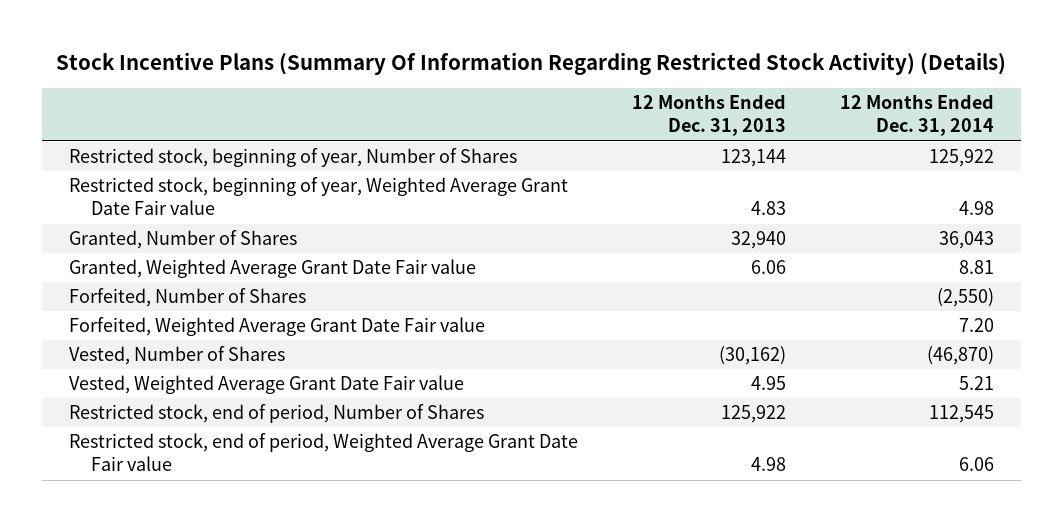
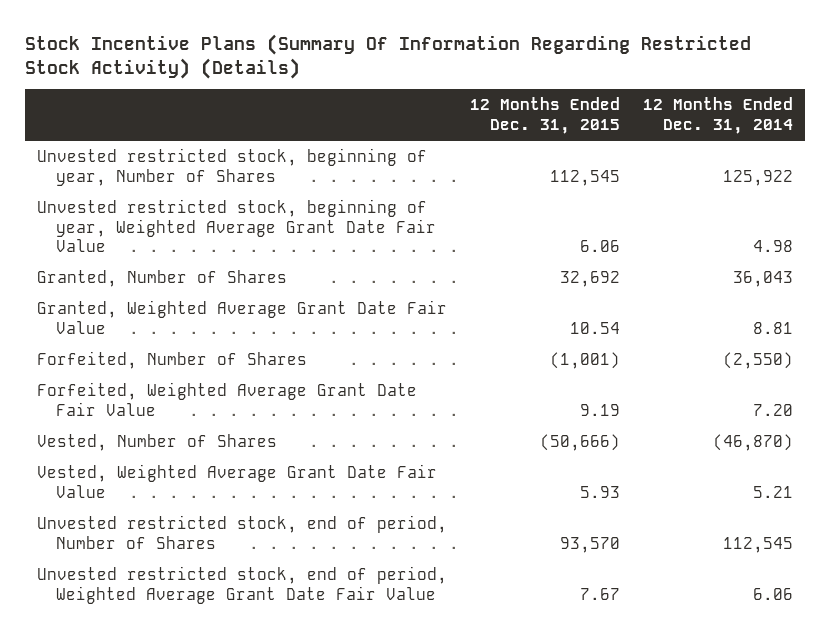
- | 12 Months Ended Dec. 31, 2013 | 12 Months Ended Dec. 31, 2014
+ | 12 Months Ended Dec. 31, 2015 | 12 Months Ended Dec. 31, 2014
- Restricted stock, beginning of year, Number of Shares | 123,144 | 125,922
- Restricted stock, beginning of year, Weighted Average Grant Date Fair value | 4.83 | 4.98
+ Unvested restricted stock, beginning of year, Number of Shares | 112,545 | 125,922
+ Unvested restricted stock, beginning of year, Weighted Average Grant Date Fair Value | 6.06 | 4.98
- Granted, Weighted Average Grant Date Fair value | 6.06 | 8.81
+ Granted, Weighted Average Grant Date Fair Value | 10.54 | 8.81
- Forfeited, Weighted Average Grant Date Fair value | | 7.20
+ Forfeited, Weighted Average Grant Date Fair Value | 9.19 | 7.20
- Vested, Weighted Average Grant Date Fair value | 4.95 | 5.21
- Restricted stock, end of period, Number of Shares | 125,922 | 112,545
- Restricted stock, end of period, Weighted Average Grant Date Fair value | 4.98 | 6.06
+ Vested, Weighted Average Grant Date Fair Value | 5.93 | 5.21
+ Unvested restricted stock, end of period, Number of Shares | 93,570 | 112,545
+ Unvested restricted stock, end of period, Weighted Average Grant Date Fair Value | 7.67 | 6.06

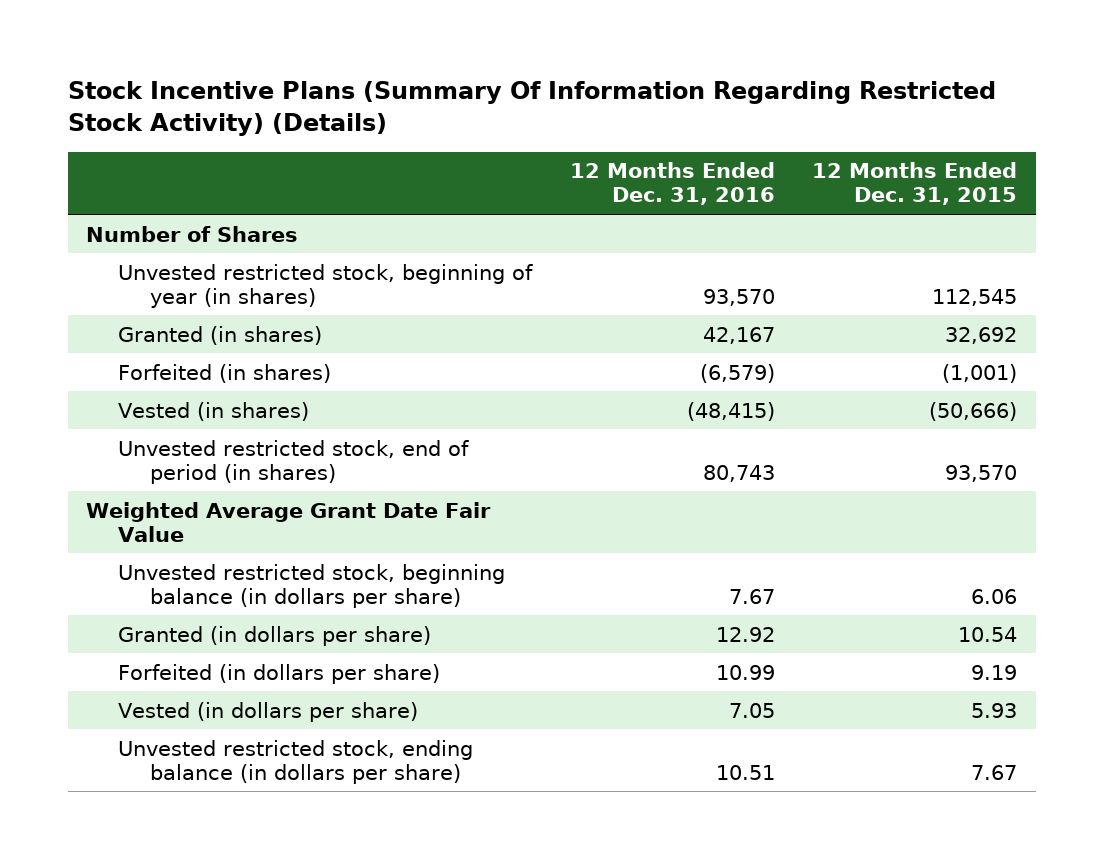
- | 12 Months Ended Dec. 31, 2015 | 12 Months Ended Dec. 31, 2014
+ | 12 Months Ended Dec. 31, 2016 | 12 Months Ended Dec. 31, 2015
- Unvested restricted stock, beginning of year, Number of Shares | 112,545 | 125,922
- Unvested restricted stock, beginning of year, Weighted Average Grant Date Fair Value | 6.06 | 4.98
- Granted, Number of Shares | 32,692 | 36,043
- Granted, Weighted Average Grant Date Fair Value | 10.54 | 8.81
- Forfeited, Number of Shares | (1,001) | (2,550)
- Forfeited, Weighted Average Grant Date Fair Value | 9.19 | 7.20
- Vested, Number of Shares | (50,666) | (46,870)
- Vested, Weighted Average Grant Date Fair Value | 5.93 | 5.21
- Unvested restricted stock, end of period, Number of Shares | 93,570 | 112,545
- Unvested restricted stock, end of period, Weighted Average Grant Date Fair Value | 7.67 | 6.06
+ Number of Shares
+ Unvested restricted stock, beginning of year (in shares) | 93,570 | 112,545
+ Granted (in shares) | 42,167 | 32,692
+ Forfeited (in shares) | (6,579) | (1,001)
+ Vested (in shares) | (48,415) | (50,666)
+ Unvested restricted stock, end of period (in shares) | 80,743 | 93,570
+ Weighted Average Grant Date Fair Value
+ Unvested restricted stock, beginning balance (in dollars per share) | 7.67 | 6.06
+ Granted (in dollars per share) | 12.92 | 10.54
+ Forfeited (in dollars per share) | 10.99 | 9.19
+ Vested (in dollars per share) | 7.05 | 5.93
+ Unvested restricted stock, ending balance (in dollars per share) | 10.51 | 7.67

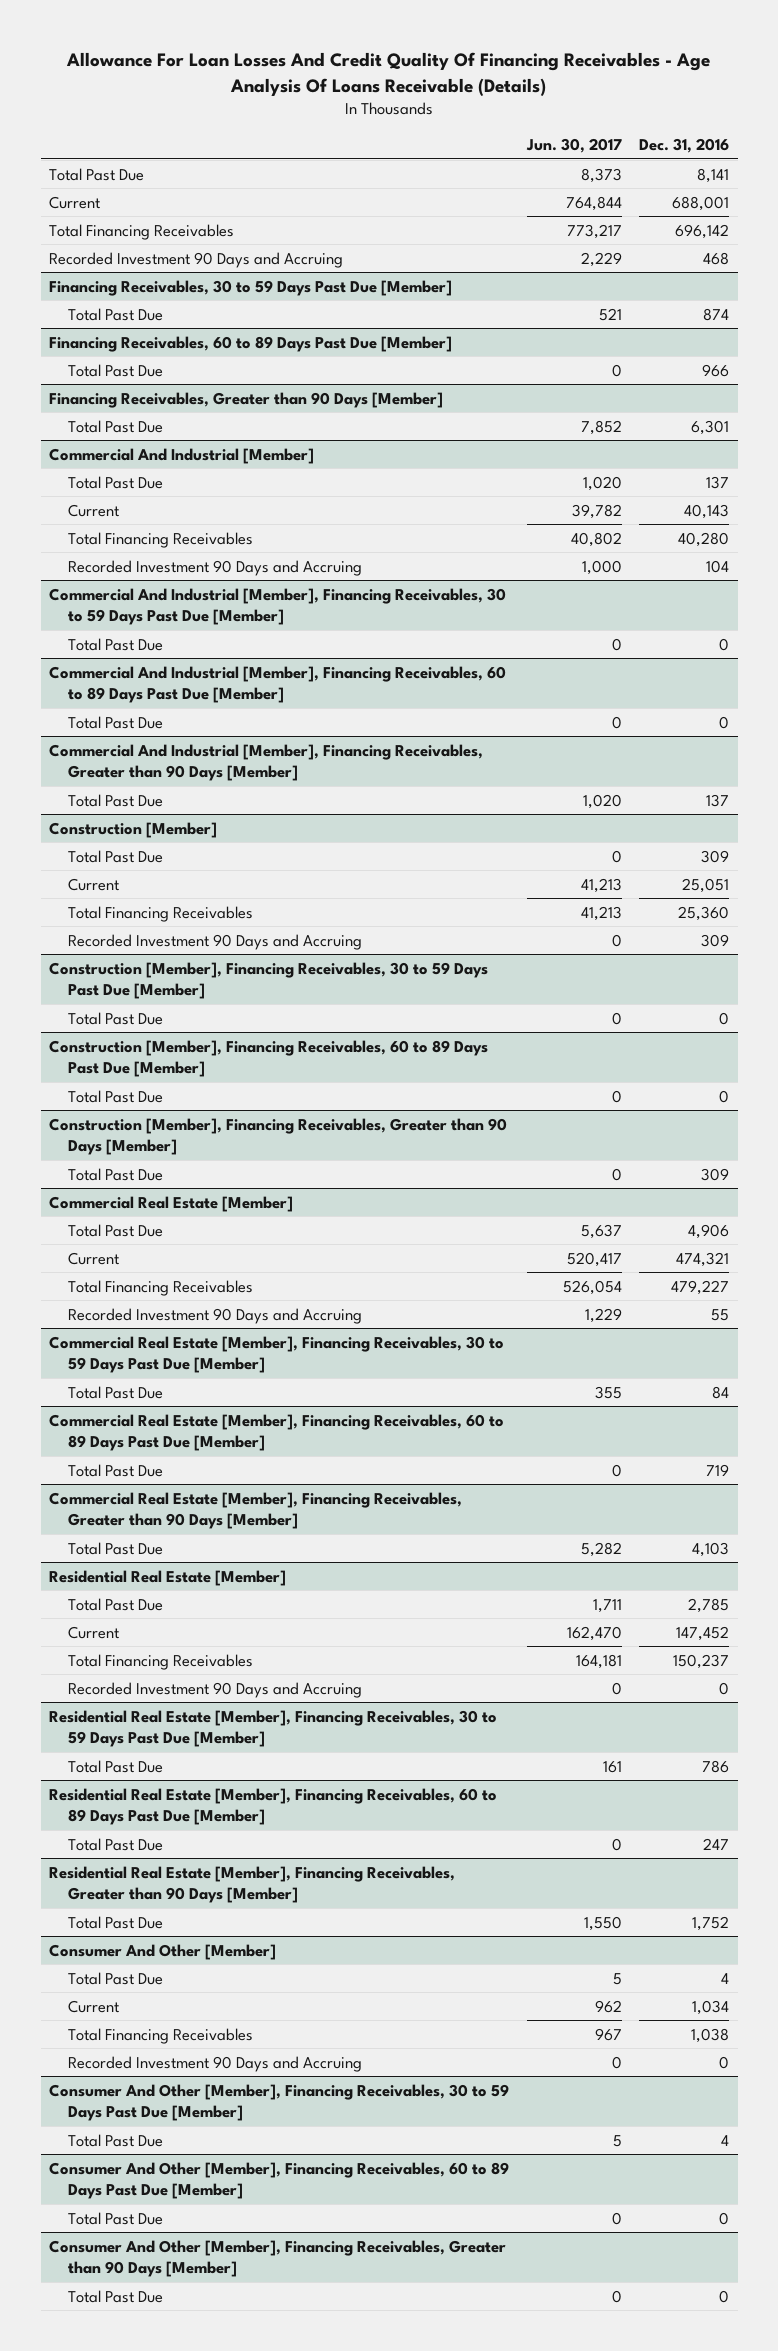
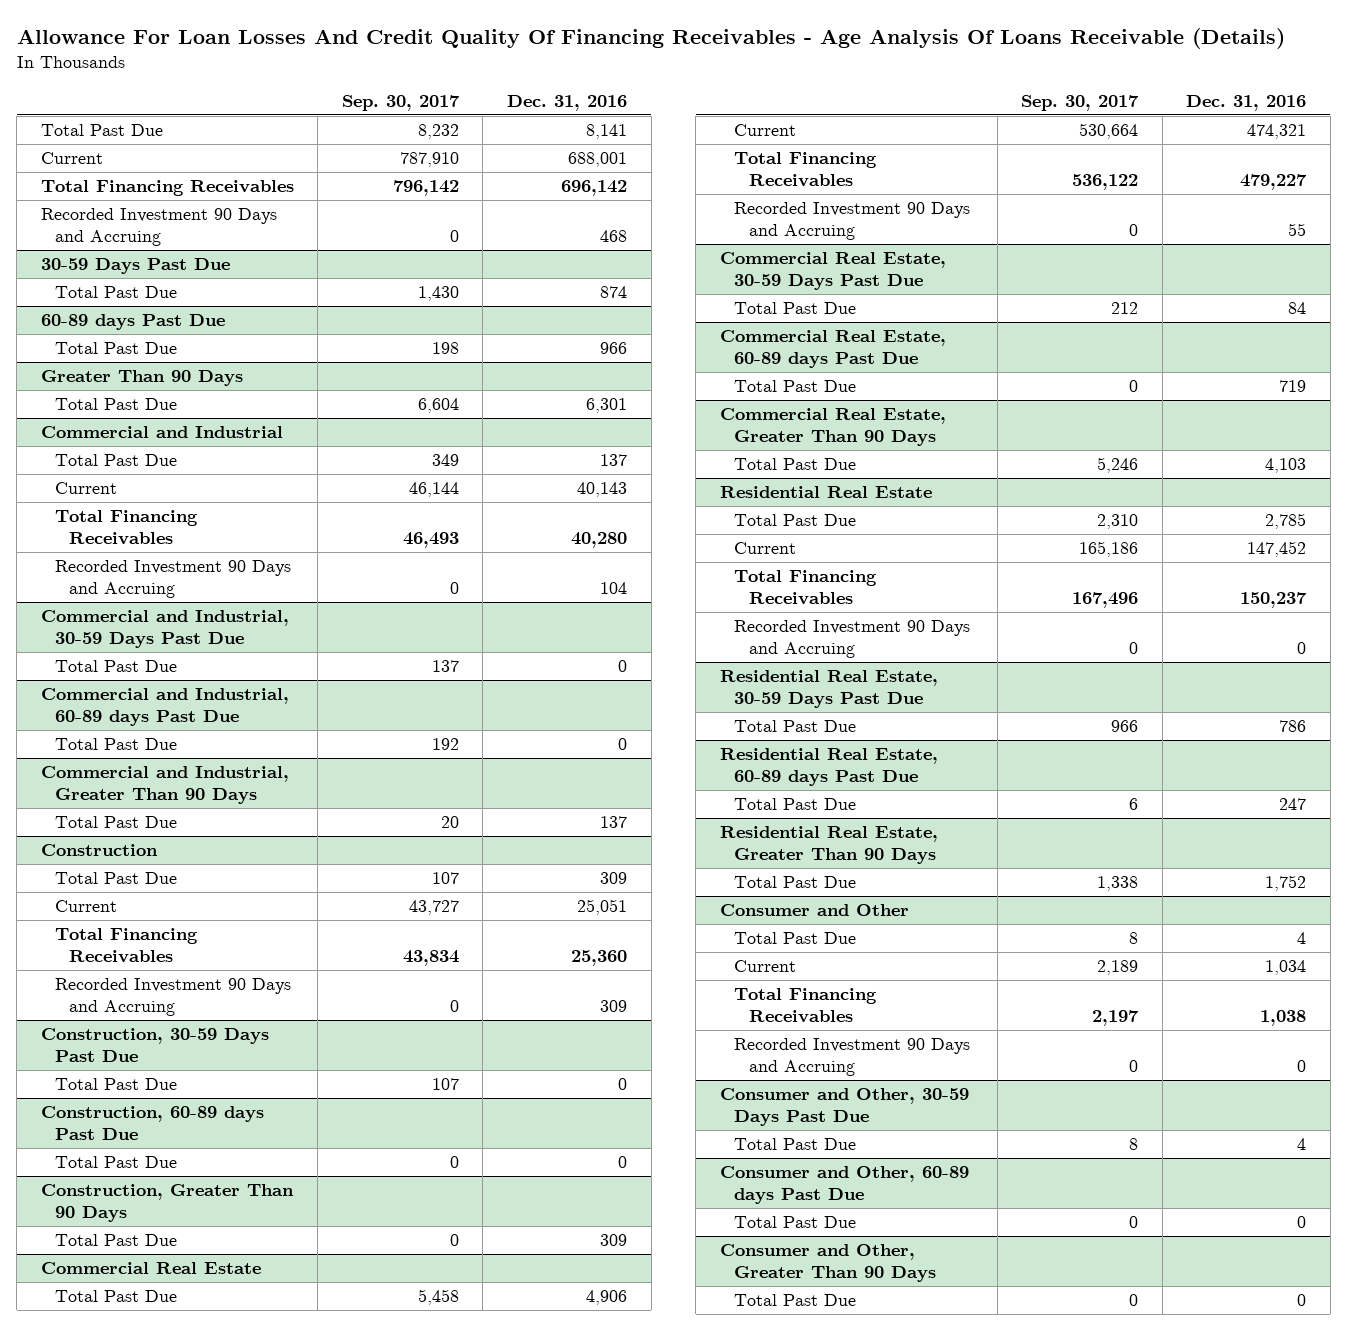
- | Jun. 30, 2017 | Dec. 31, 2016
+ | Sep. 30, 2017 | Dec. 31, 2016
- Financing Receivables, 30 to 59 Days Past Due [Member]
+ 30-59 Days Past Due
- Financing Receivables, 60 to 89 Days Past Due [Member]
+ 60-89 days Past Due
- Financing Receivables, Greater than 90 Days [Member]
+ Greater Than 90 Days
- Commercial And Industrial [Member]
+ Commercial and Industrial
- Commercial And Industrial [Member], Financing Receivables, 30 to 59 Days Past Due [Member]
+ Commercial and Industrial, 30-59 Days Past Due
- Commercial And Industrial [Member], Financing Receivables, 60 to 89 Days Past Due [Member]
+ Commercial and Industrial, 60-89 days Past Due
- Commercial And Industrial [Member], Financing Receivables, Greater than 90 Days [Member]
+ Commercial and Industrial, Greater Than 90 Days
- Construction [Member]
+ Construction
- Construction [Member], Financing Receivables, 30 to 59 Days Past Due [Member]
+ Construction, 30-59 Days Past Due
- Construction [Member], Financing Receivables, 60 to 89 Days Past Due [Member]
+ Construction, 60-89 days Past Due
- Construction [Member], Financing Receivables, Greater than 90 Days [Member]
+ Construction, Greater Than 90 Days
- Commercial Real Estate [Member]
+ Commercial Real Estate
- Commercial Real Estate [Member], Financing Receivables, 30 to 59 Days Past Due [Member]
+ Commercial Real Estate, 30-59 Days Past Due
- Commercial Real Estate [Member], Financing Receivables, 60 to 89 Days Past Due [Member]
+ Commercial Real Estate, 60-89 days Past Due
- Commercial Real Estate [Member], Financing Receivables, Greater than 90 Days [Member]
+ Commercial Real Estate, Greater Than 90 Days
- Residential Real Estate [Member]
+ Residential Real Estate
- Residential Real Estate [Member], Financing Receivables, 30 to 59 Days Past Due [Member]
+ Residential Real Estate, 30-59 Days Past Due
- Residential Real Estate [Member], Financing Receivables, 60 to 89 Days Past Due [Member]
+ Residential Real Estate, 60-89 days Past Due
- Residential Real Estate [Member], Financing Receivables, Greater than 90 Days [Member]
+ Residential Real Estate, Greater Than 90 Days
- Consumer And Other [Member]
+ Consumer and Other
- Consumer And Other [Member], Financing Receivables, 30 to 59 Days Past Due [Member]
+ Consumer and Other, 30-59 Days Past Due
- Consumer And Other [Member], Financing Receivables, 60 to 89 Days Past Due [Member]
+ Consumer and Other, 60-89 days Past Due
- Consumer And Other [Member], Financing Receivables, Greater than 90 Days [Member]
+ Consumer and Other, Greater Than 90 Days

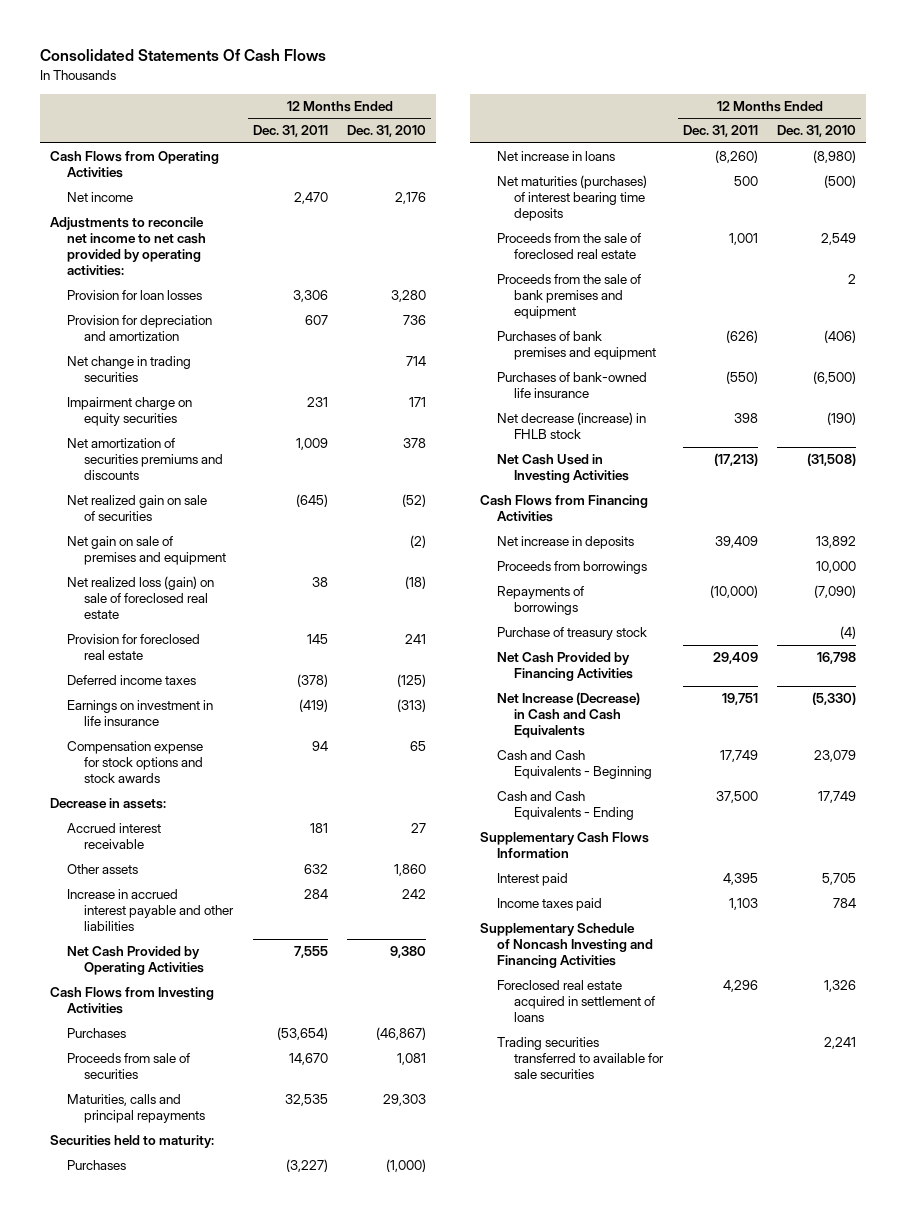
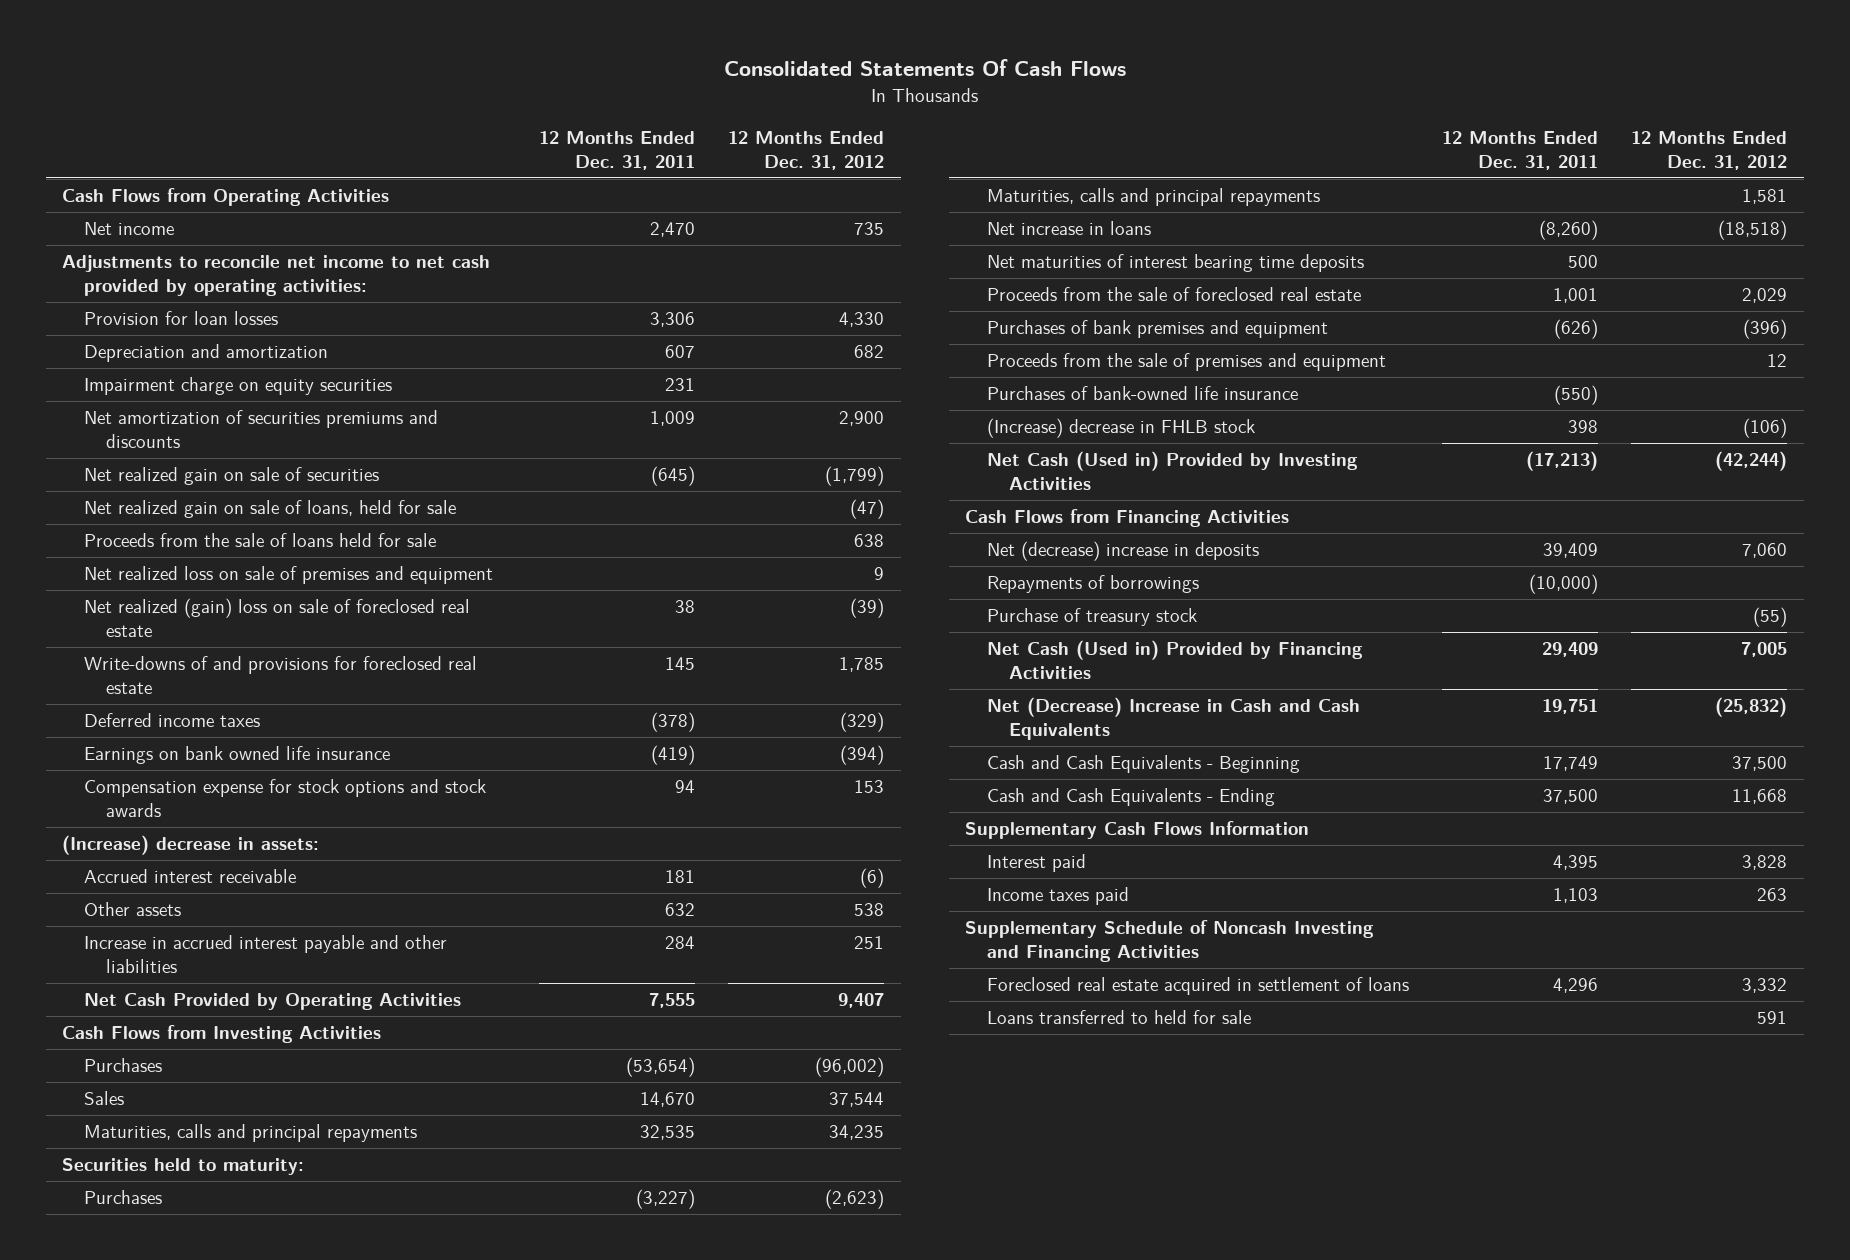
- | 12 Months Ended Dec. 31, 2011 | 12 Months Ended Dec. 31, 2010
+ | 12 Months Ended Dec. 31, 2011 | 12 Months Ended Dec. 31, 2012
- Provision for depreciation and amortization | 607 | 736
- Net change in trading securities | | 714
+ Depreciation and amortization | 607 | 682
- Net gain on sale of premises and equipment | | (2)
- Net realized loss (gain) on sale of foreclosed real estate | 38 | (18)
- Provision for foreclosed real estate | 145 | 241
+ Net realized gain on sale of loans, held for sale | | (47)
+ Proceeds from the sale of loans held for sale | | 638
+ Net realized loss on sale of premises and equipment | | 9
+ Net realized (gain) loss on sale of foreclosed real estate | 38 | (39)
+ Write-downs of and provisions for foreclosed real estate | 145 | 1,785
- Earnings on investment in life insurance | (419) | (313)
+ Earnings on bank owned life insurance | (419) | (394)
- Decrease in assets:
+ (Increase) decrease in assets:
- Proceeds from sale of securities | 14,670 | 1,081
+ Sales | 14,670 | 37,544
+ Maturities, calls and principal repayments | | 1,581
- Net maturities (purchases) of interest bearing time deposits | 500 | (500)
+ Net maturities of interest bearing time deposits | 500 |
- Proceeds from the sale of bank premises and equipment | | 2
+ Proceeds from the sale of premises and equipment | | 12
- Net decrease (increase) in FHLB stock | 398 | (190)
- Net Cash Used in Investing Activities | (17,213) | (31,508)
+ (Increase) decrease in FHLB stock | 398 | (106)
+ Net Cash (Used in) Provided by Investing Activities | (17,213) | (42,244)
- Net increase in deposits | 39,409 | 13,892
- Proceeds from borrowings | | 10,000
+ Net (decrease) increase in deposits | 39,409 | 7,060
- Net Cash Provided by Financing Activities | 29,409 | 16,798
- Net Increase (Decrease) in Cash and Cash Equivalents | 19,751 | (5,330)
+ Net Cash (Used in) Provided by Financing Activities | 29,409 | 7,005
+ Net (Decrease) Increase in Cash and Cash Equivalents | 19,751 | (25,832)
- Trading securities transferred to available for sale securities | | 2,241
+ Loans transferred to held for sale | | 591

